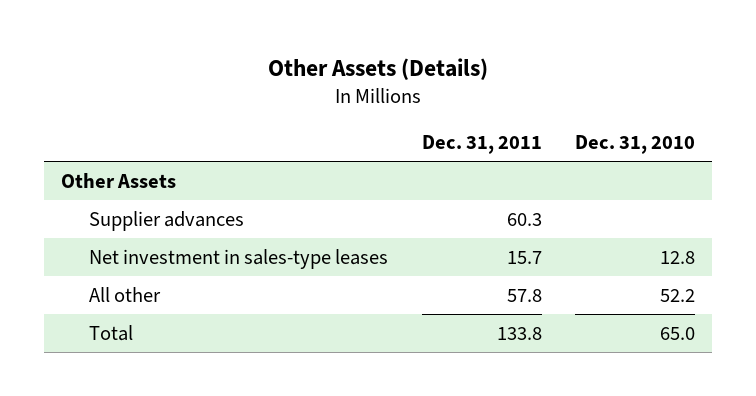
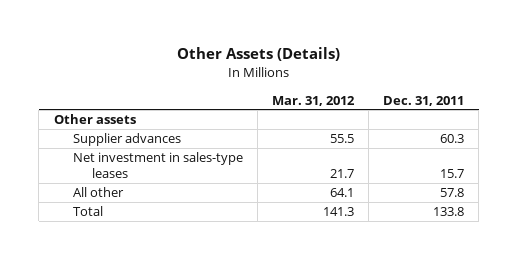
- | Dec. 31, 2011 | Dec. 31, 2010
+ | Mar. 31, 2012 | Dec. 31, 2011
- Other Assets
+ Other assets

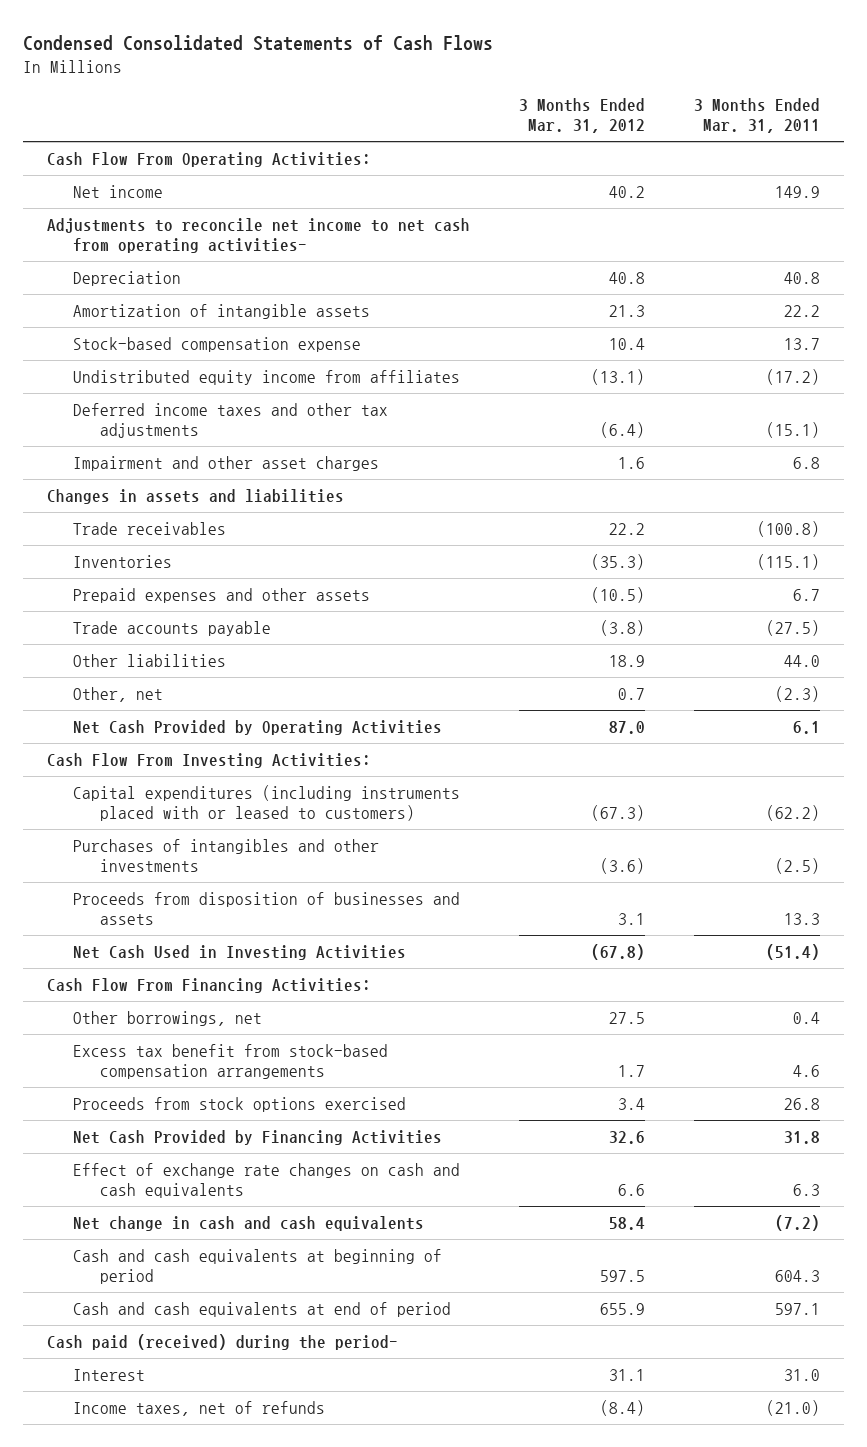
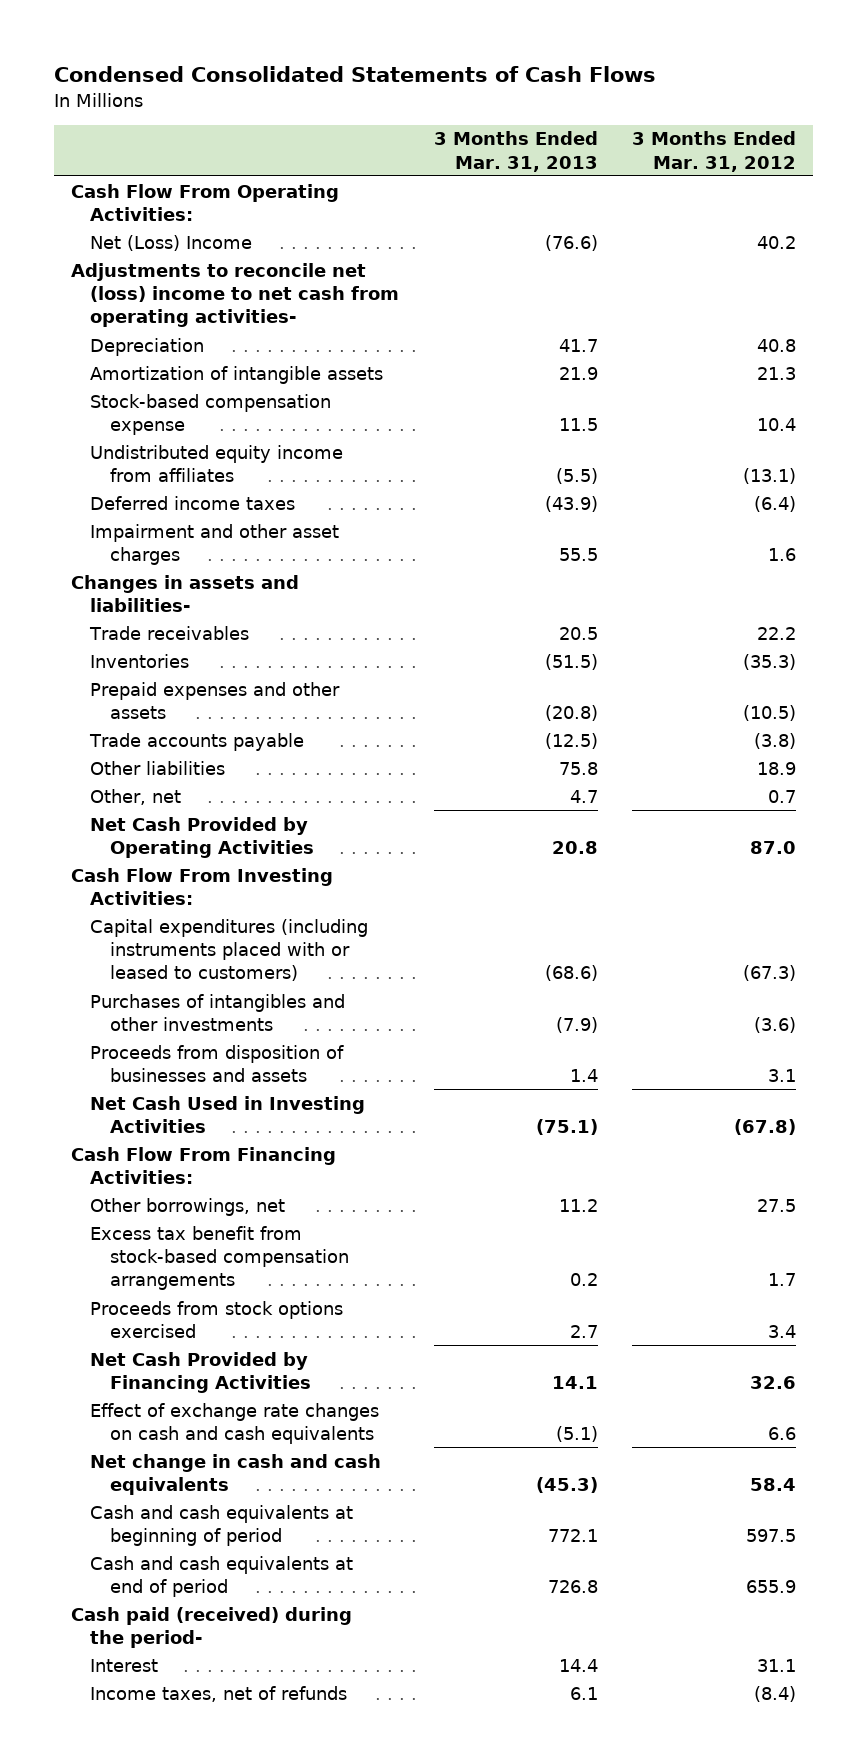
- | 3 Months Ended Mar. 31, 2012 | 3 Months Ended Mar. 31, 2011
+ | 3 Months Ended Mar. 31, 2013 | 3 Months Ended Mar. 31, 2012
- Net income | 40.2 | 149.9
- Adjustments to reconcile net income to net cash from operating activities-
+ Net (Loss) Income | (76.6) | 40.2
+ Adjustments to reconcile net (loss) income to net cash from operating activities-
- Deferred income taxes and other tax adjustments | (6.4) | (15.1)
+ Deferred income taxes | (43.9) | (6.4)
- Changes in assets and liabilities
+ Changes in assets and liabilities-

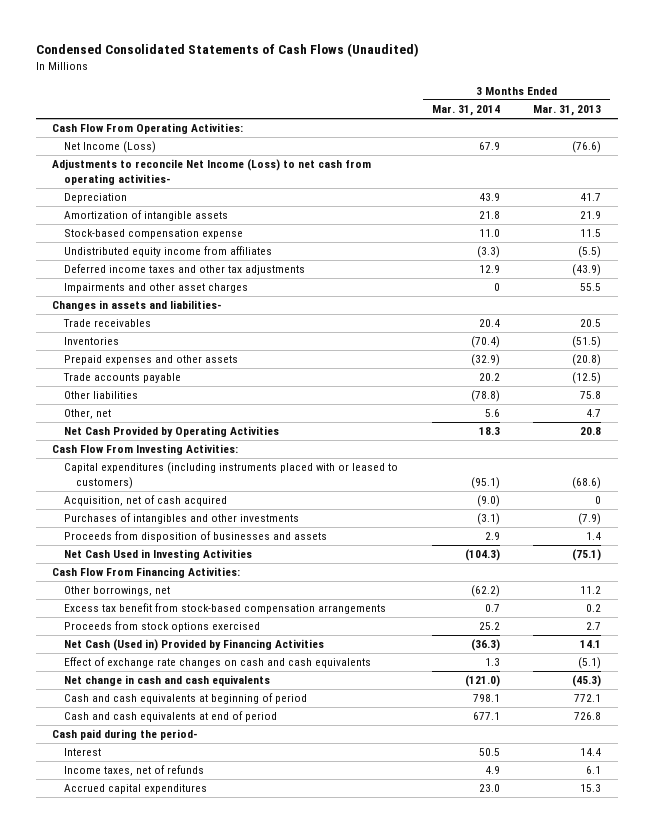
- Condensed Consolidated Statements of Cash Flows
+ Condensed Consolidated Statements of Cash Flows (Unaudited)
- | 3 Months Ended Mar. 31, 2013 | 3 Months Ended Mar. 31, 2012
+ | 3 Months Ended Mar. 31, 2014 | 3 Months Ended Mar. 31, 2013
- Net (Loss) Income | (76.6) | 40.2
- Adjustments to reconcile net (loss) income to net cash from operating activities-
+ Net Income (Loss) | 67.9 | (76.6)
+ Adjustments to reconcile Net Income (Loss) to net cash from operating activities-
- Deferred income taxes | (43.9) | (6.4)
- Impairment and other asset charges | 55.5 | 1.6
+ Deferred income taxes and other tax adjustments | 12.9 | (43.9)
+ Impairments and other asset charges | 0 | 55.5
+ Acquisition, net of cash acquired | (9.0) | 0
- Net Cash Provided by Financing Activities | 14.1 | 32.6
+ Net Cash (Used in) Provided by Financing Activities | (36.3) | 14.1
- Cash paid (received) during the period-
+ Cash paid during the period-
+ Accrued capital expenditures | 23.0 | 15.3

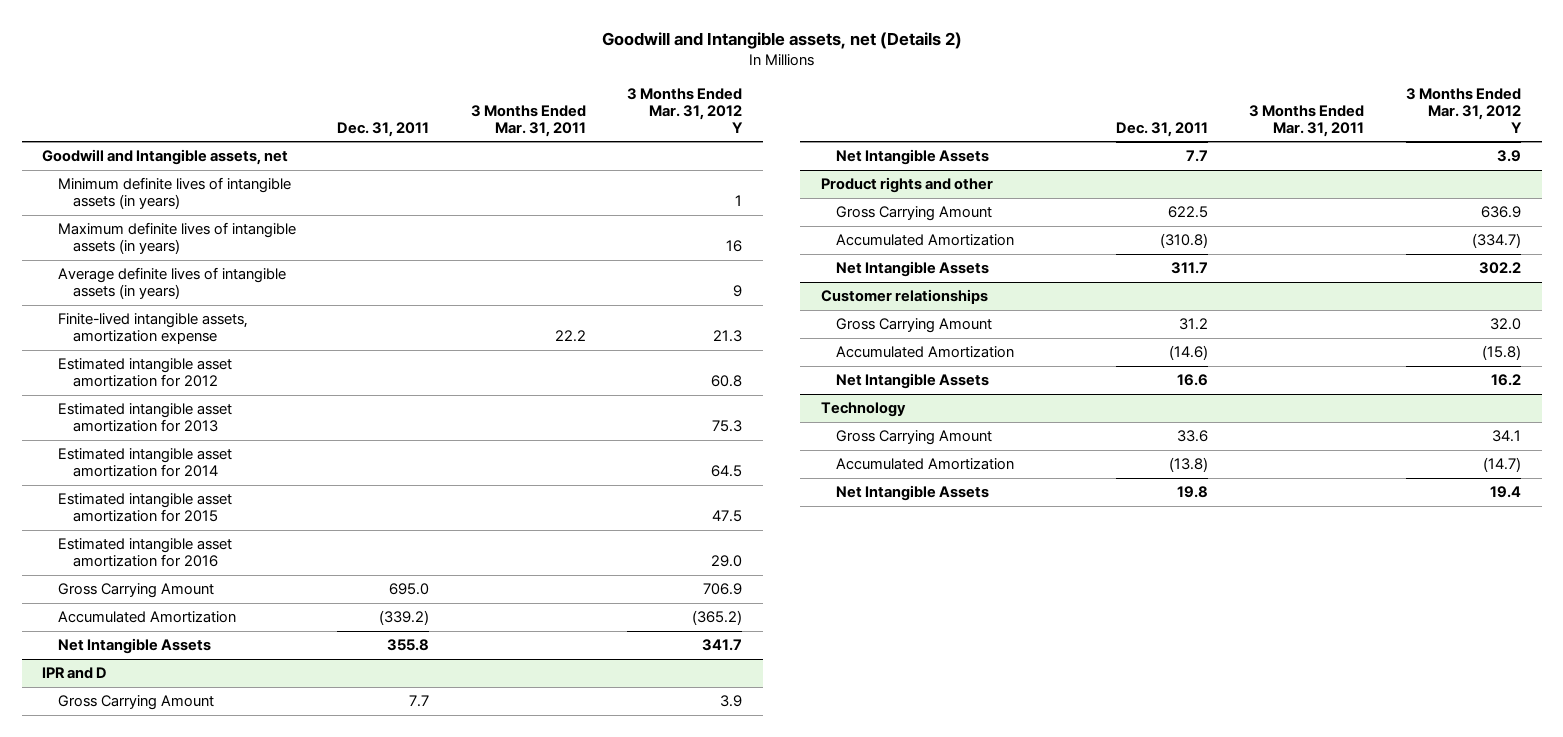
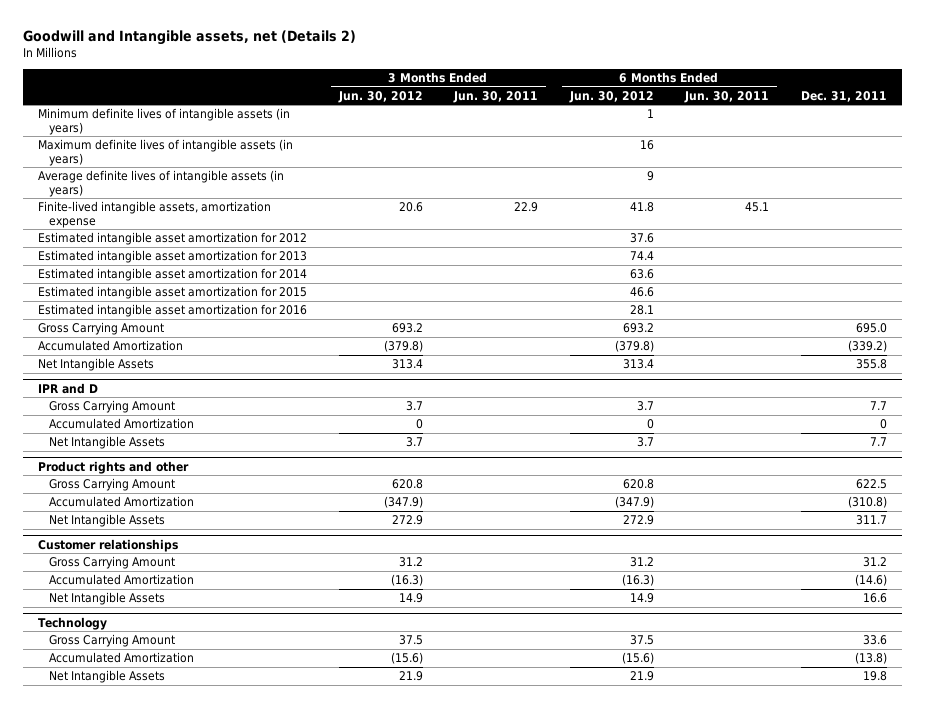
- | Dec. 31, 2011 | 3 Months Ended Mar. 31, 2011 | 3 Months Ended Mar. 31, 2012 Y
+ | 3 Months Ended Jun. 30, 2012 | 3 Months Ended Jun. 30, 2011 | 6 Months Ended Jun. 30, 2012 | 6 Months Ended Jun. 30, 2011 | Dec. 31, 2011
- Goodwill and Intangible assets, net
@ IPR and D
+ Accumulated Amortization | 0 | | 0 | | 0

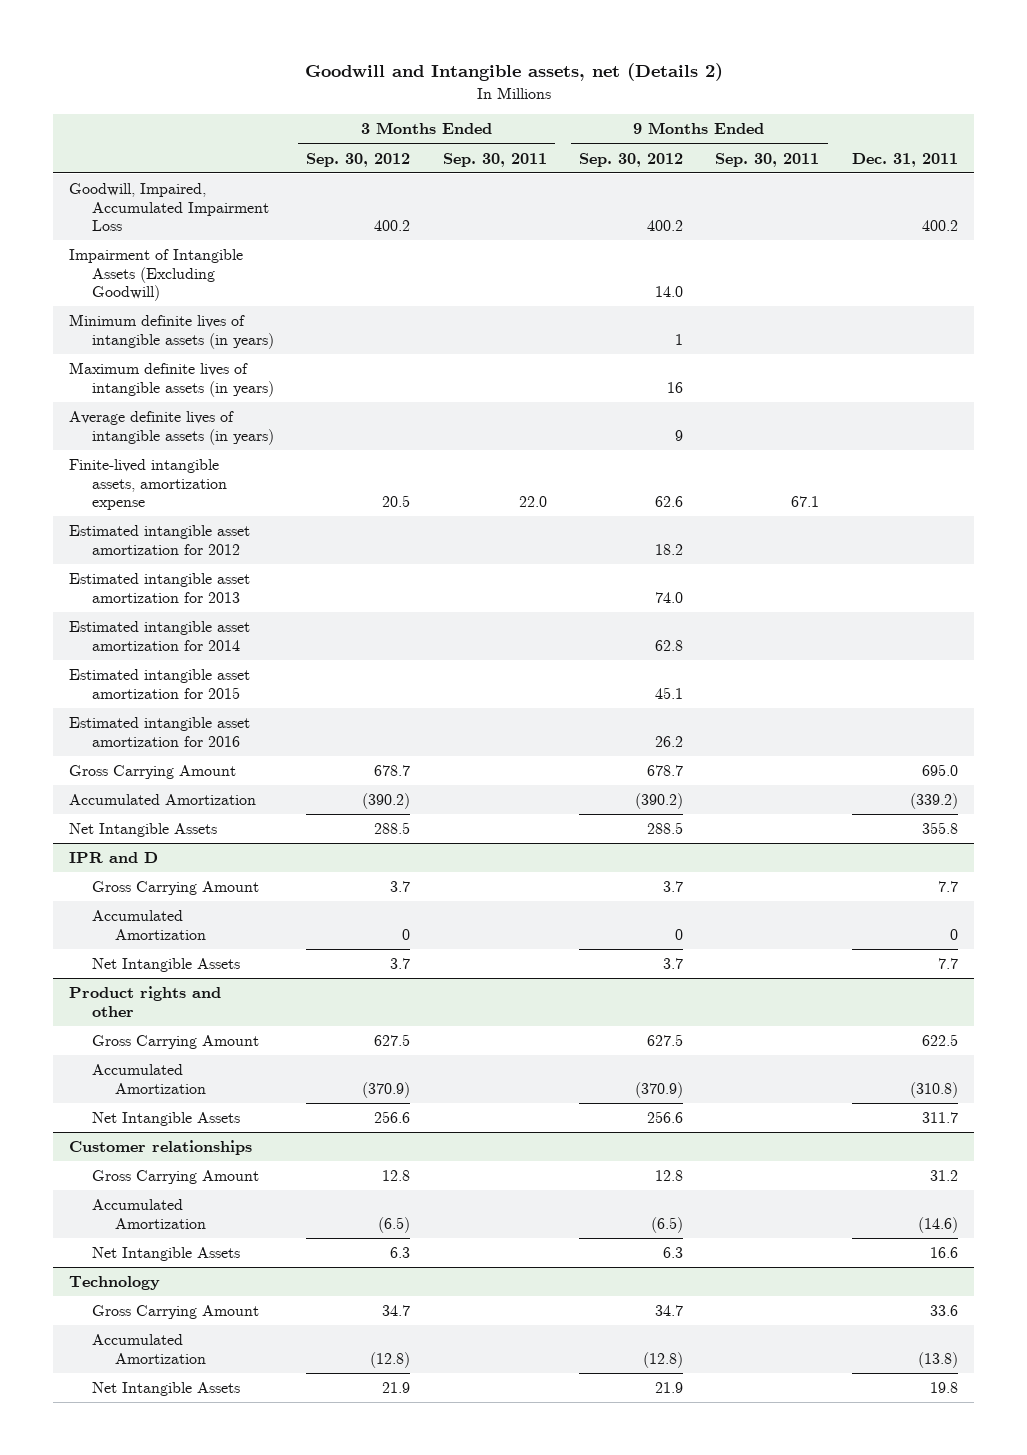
- | 3 Months Ended Jun. 30, 2012 | 3 Months Ended Jun. 30, 2011 | 6 Months Ended Jun. 30, 2012 | 6 Months Ended Jun. 30, 2011 | Dec. 31, 2011
+ | 3 Months Ended Sep. 30, 2012 | 3 Months Ended Sep. 30, 2011 | 9 Months Ended Sep. 30, 2012 | 9 Months Ended Sep. 30, 2011 | Dec. 31, 2011
+ Goodwill, Impaired, Accumulated Impairment Loss | 400.2 | | 400.2 | | 400.2
+ Impairment of Intangible Assets (Excluding Goodwill) | | | 14.0 | |

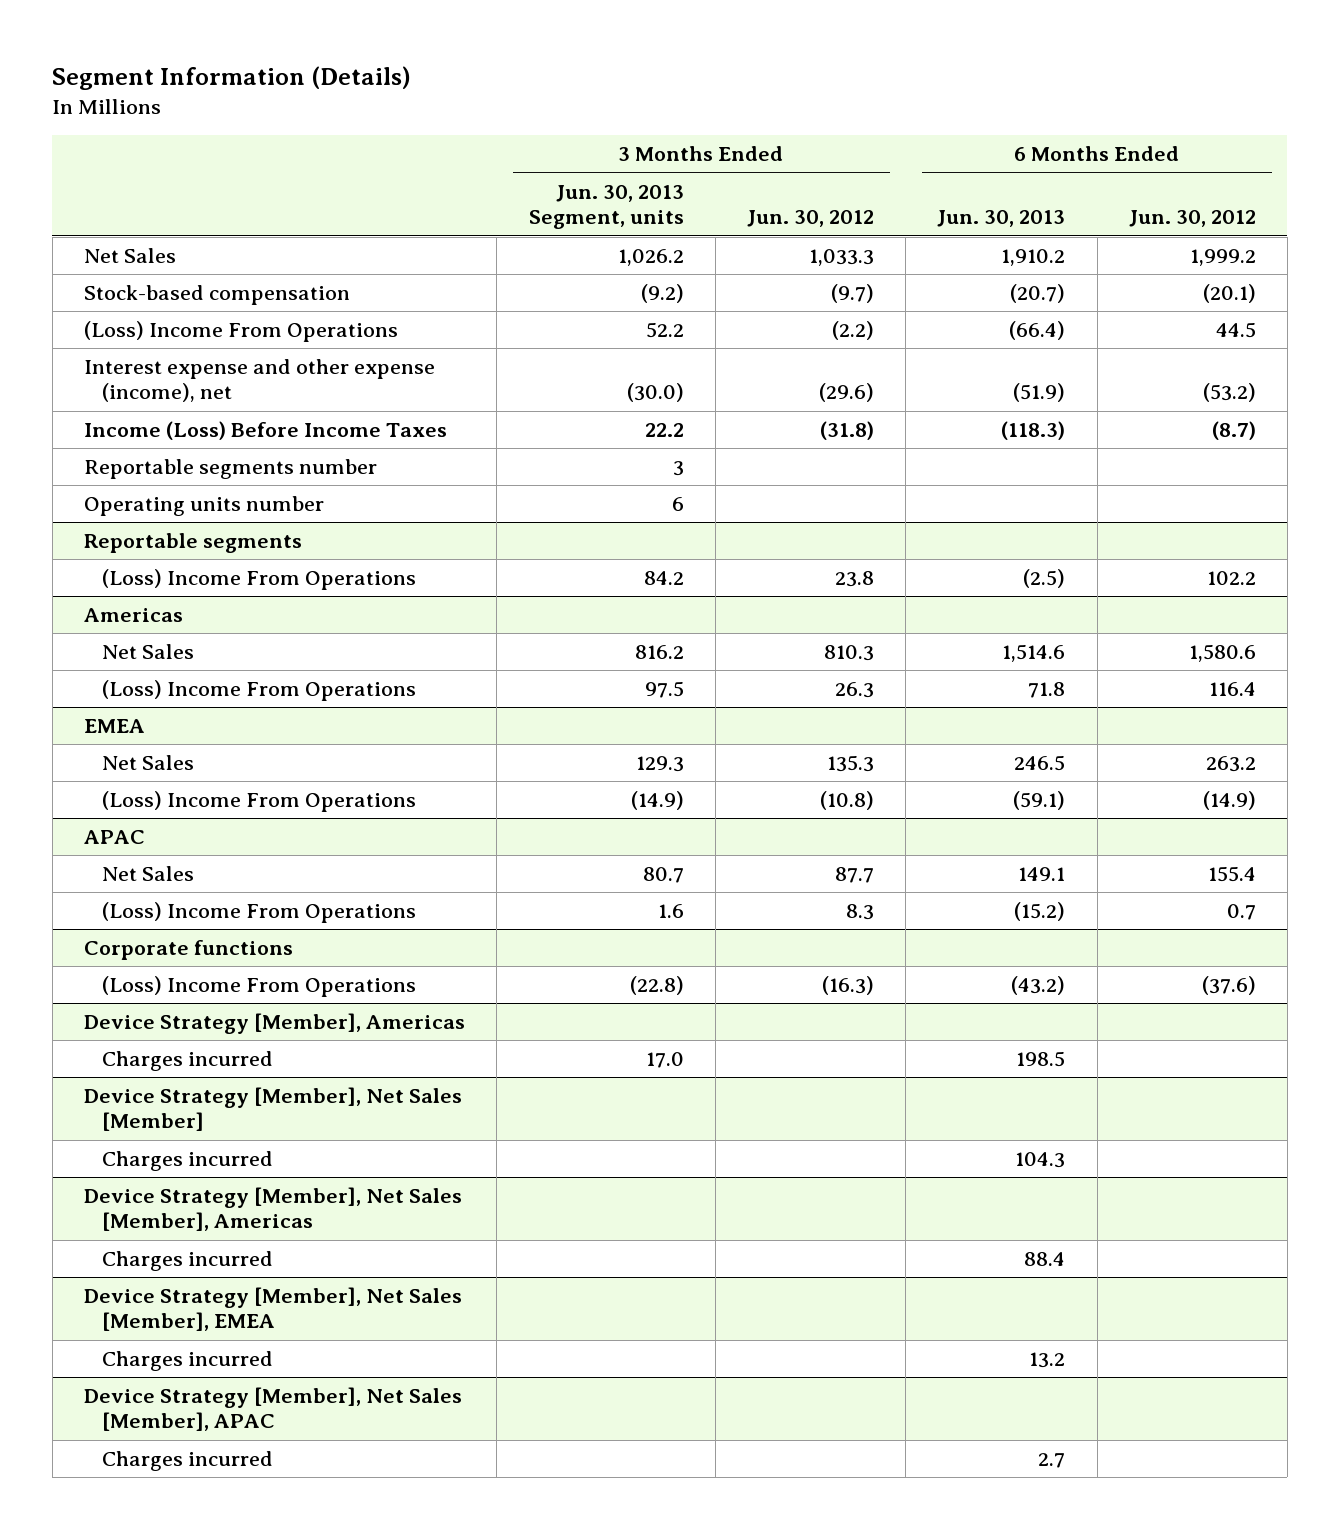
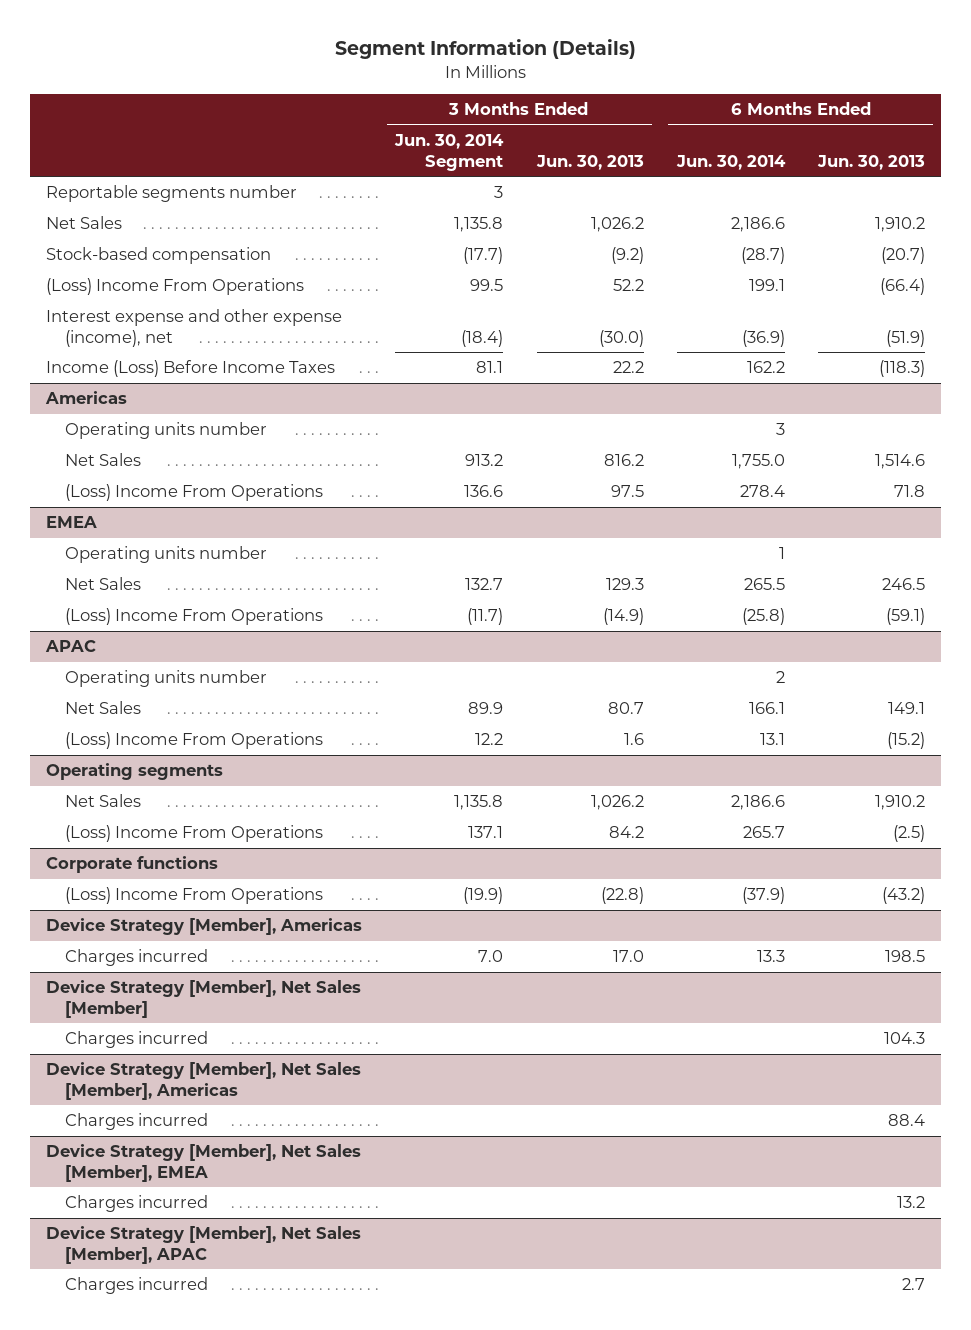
- | 3 Months Ended Jun. 30, 2013 Segment, units | 3 Months Ended Jun. 30, 2012 | 6 Months Ended Jun. 30, 2013 | 6 Months Ended Jun. 30, 2012
+ | 3 Months Ended Jun. 30, 2014 Segment | 3 Months Ended Jun. 30, 2013 | 6 Months Ended Jun. 30, 2014 | 6 Months Ended Jun. 30, 2013
moved up: Reportable segments number | 3 | | |
- Operating units number | 6 | | |
- Reportable segments
- (Loss) Income From Operations | 84.2 | 23.8 | (2.5) | 102.2
@ Americas
+ Operating units number | | | 3 |
@ EMEA
+ Operating units number | | | 1 |
@ APAC
+ Operating units number | | | 2 |
+ Operating segments
+ Net Sales | 1,135.8 | 1,026.2 | 2,186.6 | 1,910.2
+ (Loss) Income From Operations | 137.1 | 84.2 | 265.7 | (2.5)

